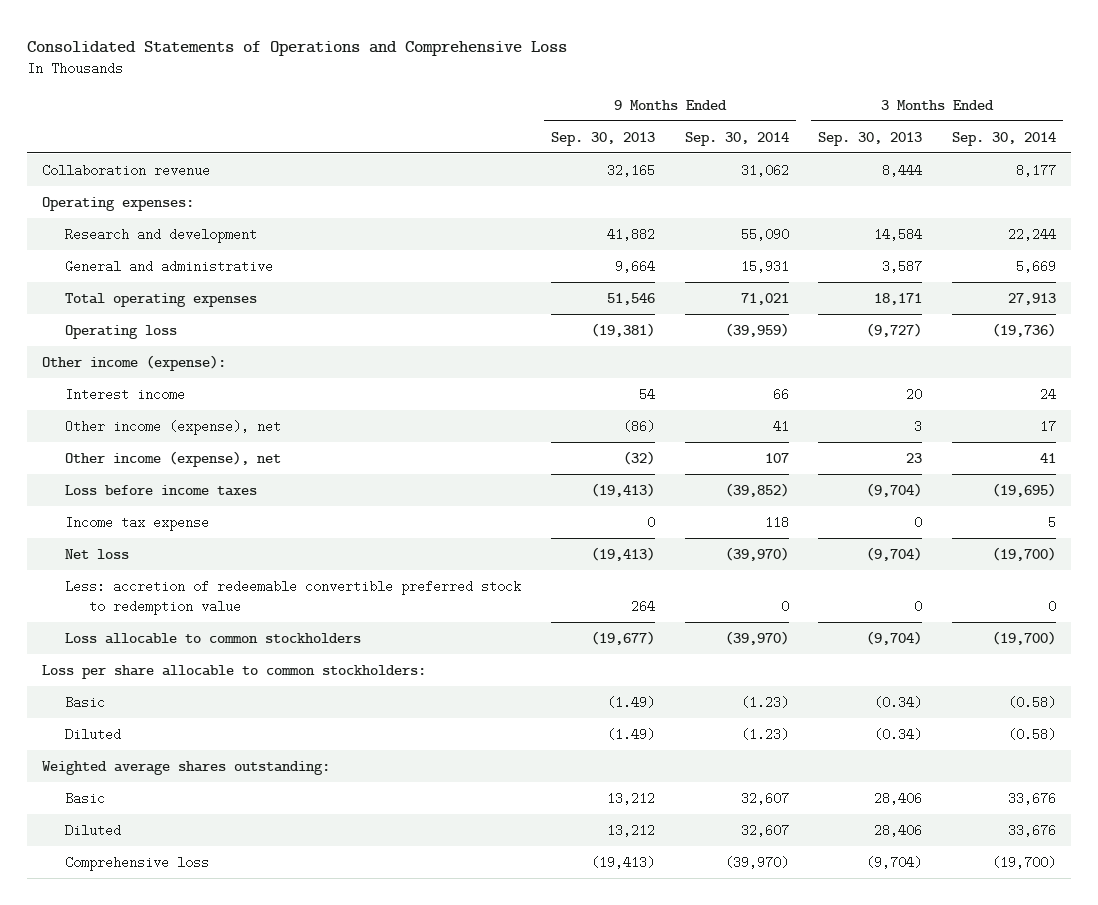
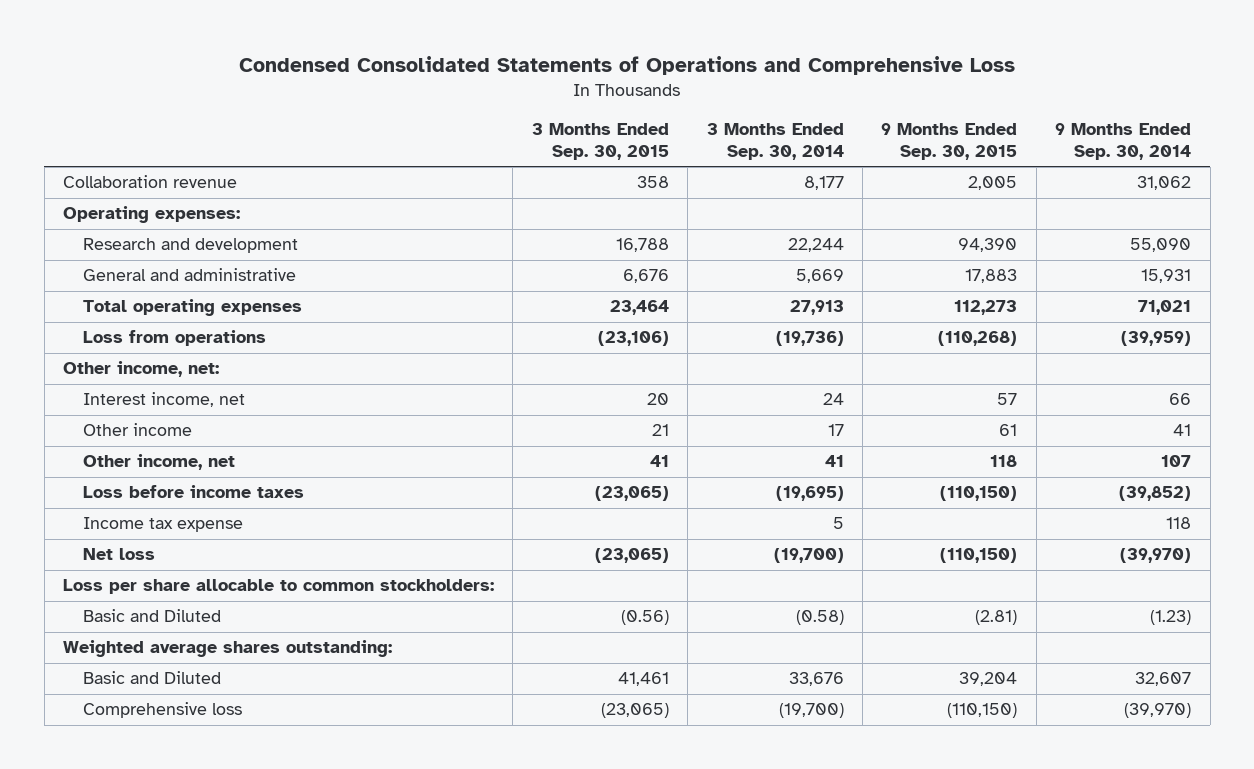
- Consolidated Statements of Operations and Comprehensive Loss
+ Condensed Consolidated Statements of Operations and Comprehensive Loss
- | 9 Months Ended Sep. 30, 2013 | 9 Months Ended Sep. 30, 2014 | 3 Months Ended Sep. 30, 2013 | 3 Months Ended Sep. 30, 2014
+ | 3 Months Ended Sep. 30, 2015 | 3 Months Ended Sep. 30, 2014 | 9 Months Ended Sep. 30, 2015 | 9 Months Ended Sep. 30, 2014
- Operating loss | (19,381) | (39,959) | (9,727) | (19,736)
- Other income (expense):
- Interest income | 54 | 66 | 20 | 24
- Other income (expense), net | (86) | 41 | 3 | 17
- Other income (expense), net | (32) | 107 | 23 | 41
+ Loss from operations | (23,106) | (19,736) | (110,268) | (39,959)
+ Other income, net:
+ Interest income, net | 20 | 24 | 57 | 66
+ Other income | 21 | 17 | 61 | 41
+ Other income, net | 41 | 41 | 118 | 107
- Less: accretion of redeemable convertible preferred stock to redemption value | 264 | 0 | 0 | 0
- Loss allocable to common stockholders | (19,677) | (39,970) | (9,704) | (19,700)
- Basic | (1.49) | (1.23) | (0.34) | (0.58)
- Diluted | (1.49) | (1.23) | (0.34) | (0.58)
+ Basic and Diluted | (0.56) | (0.58) | (2.81) | (1.23)
- Basic | 13,212 | 32,607 | 28,406 | 33,676
- Diluted | 13,212 | 32,607 | 28,406 | 33,676
+ Basic and Diluted | 41,461 | 33,676 | 39,204 | 32,607

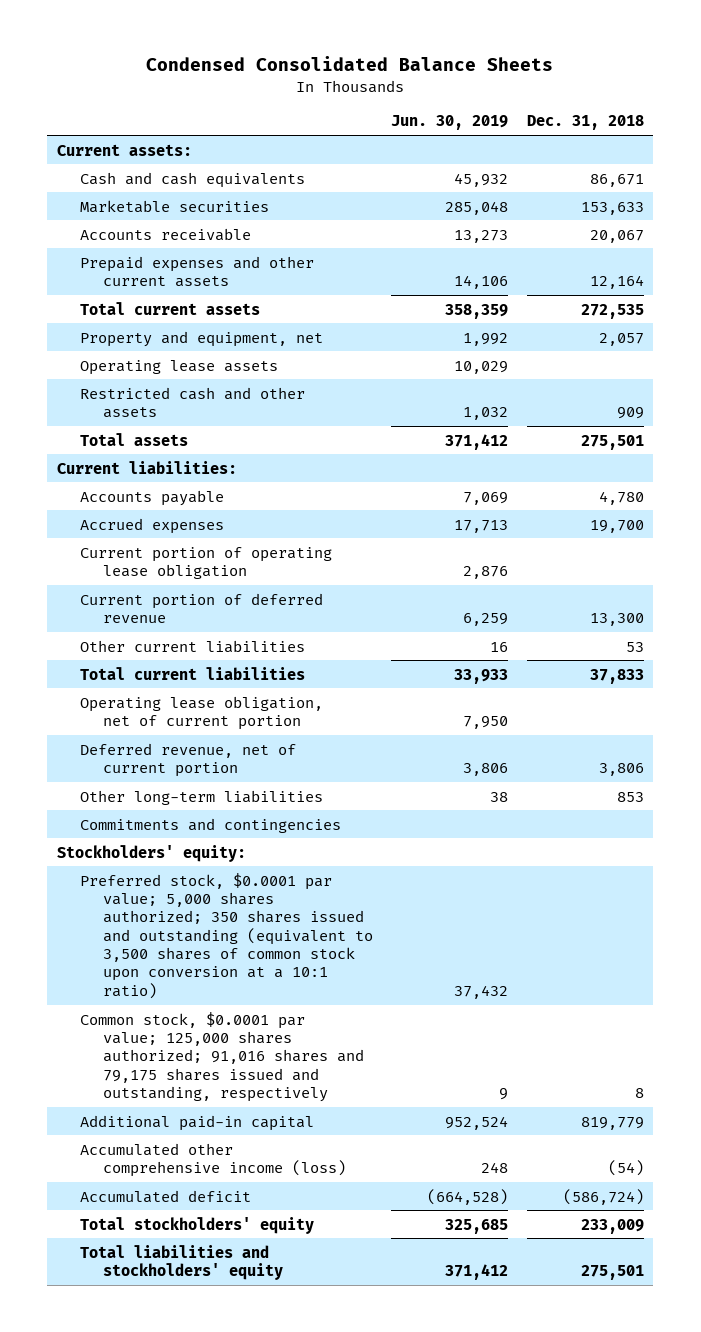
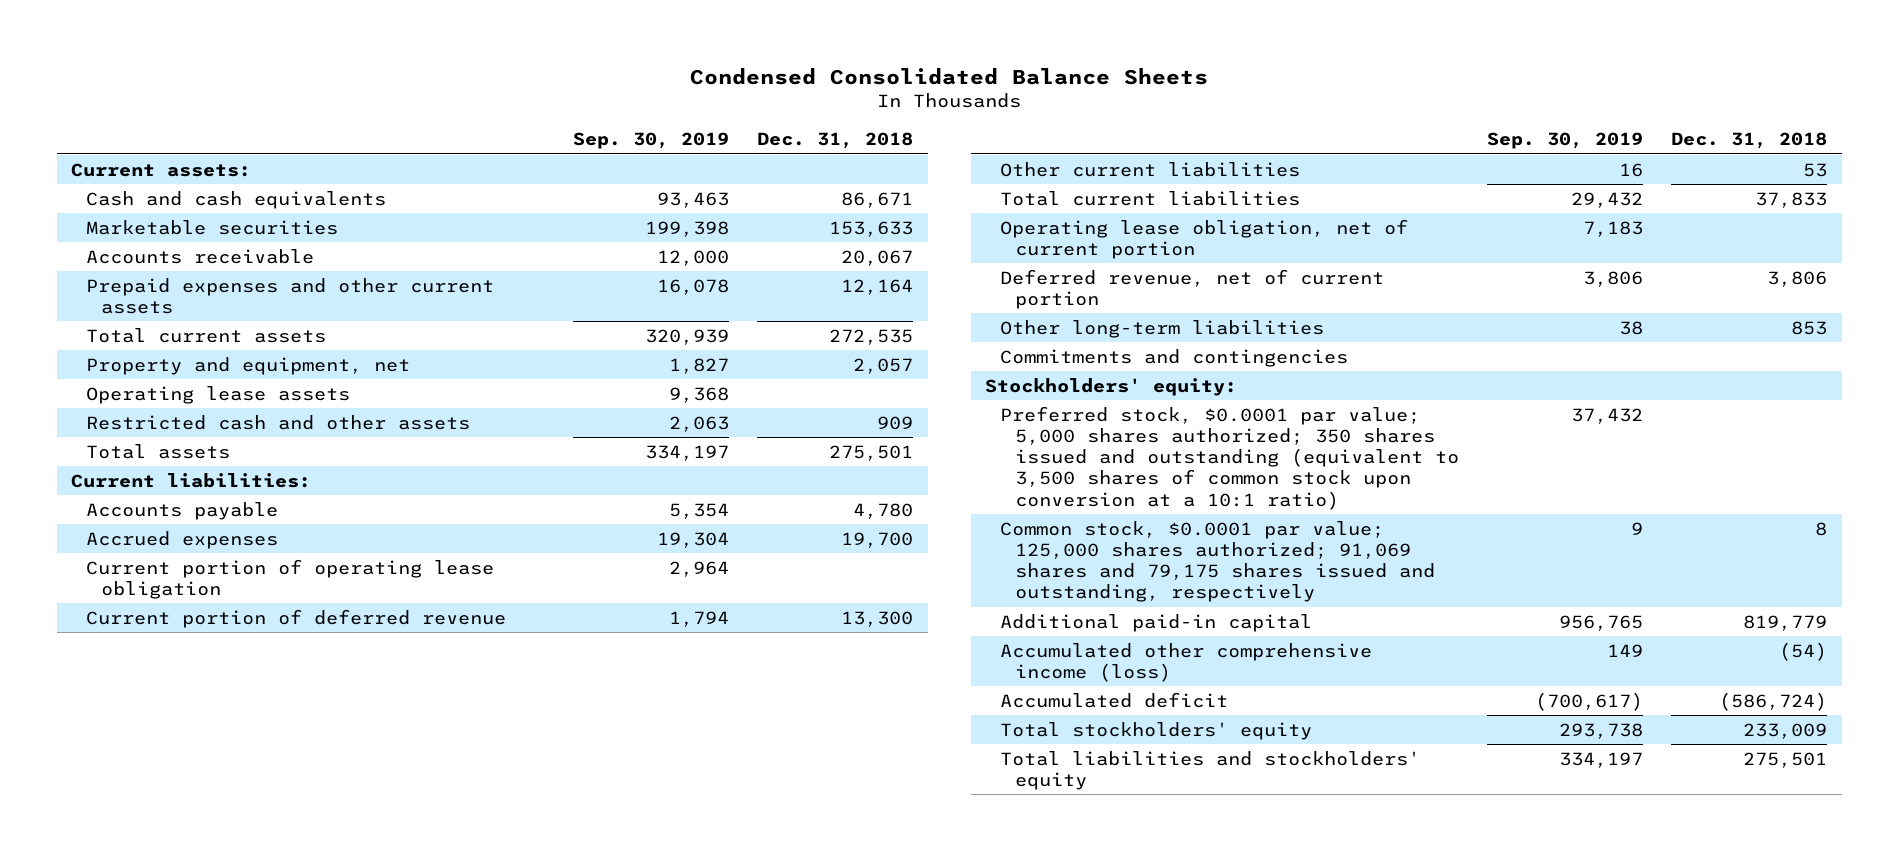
- | Jun. 30, 2019 | Dec. 31, 2018
+ | Sep. 30, 2019 | Dec. 31, 2018
- Common stock, $0.0001 par value; 125,000 shares authorized; 91,016 shares and 79,175 shares issued and outstanding, respectively | 9 | 8
+ Common stock, $0.0001 par value; 125,000 shares authorized; 91,069 shares and 79,175 shares issued and outstanding, respectively | 9 | 8

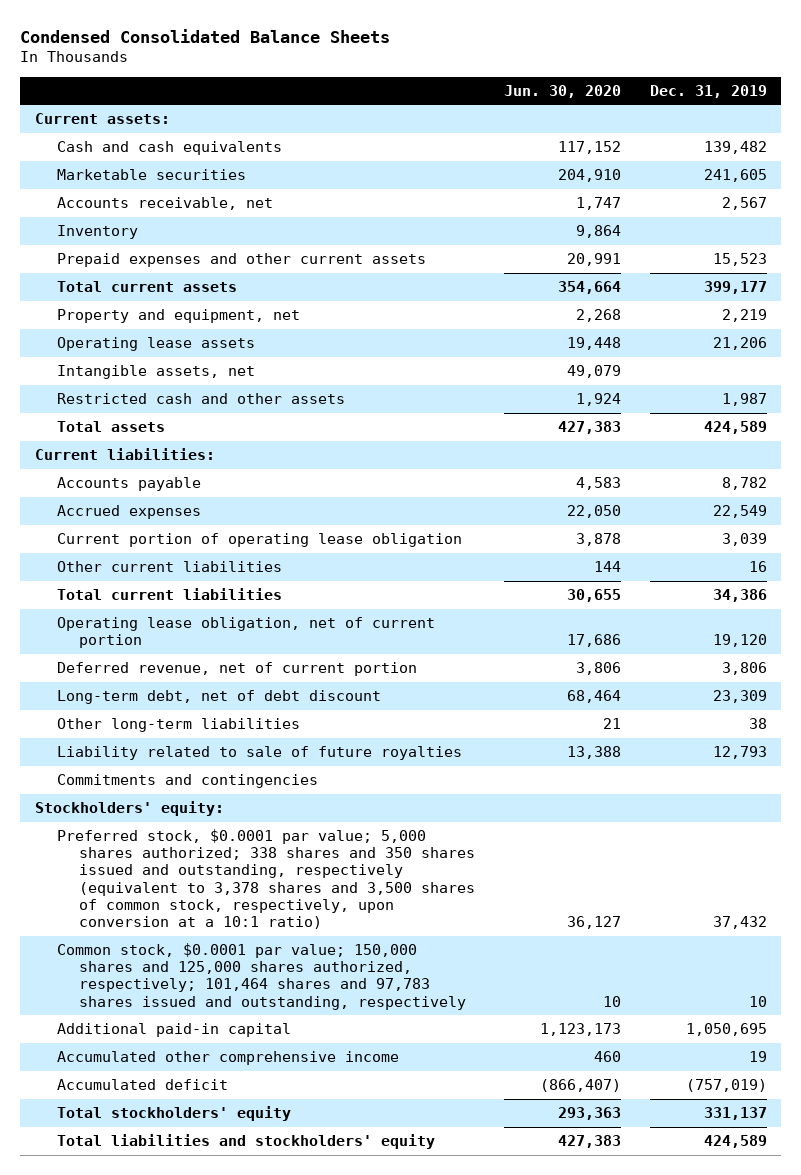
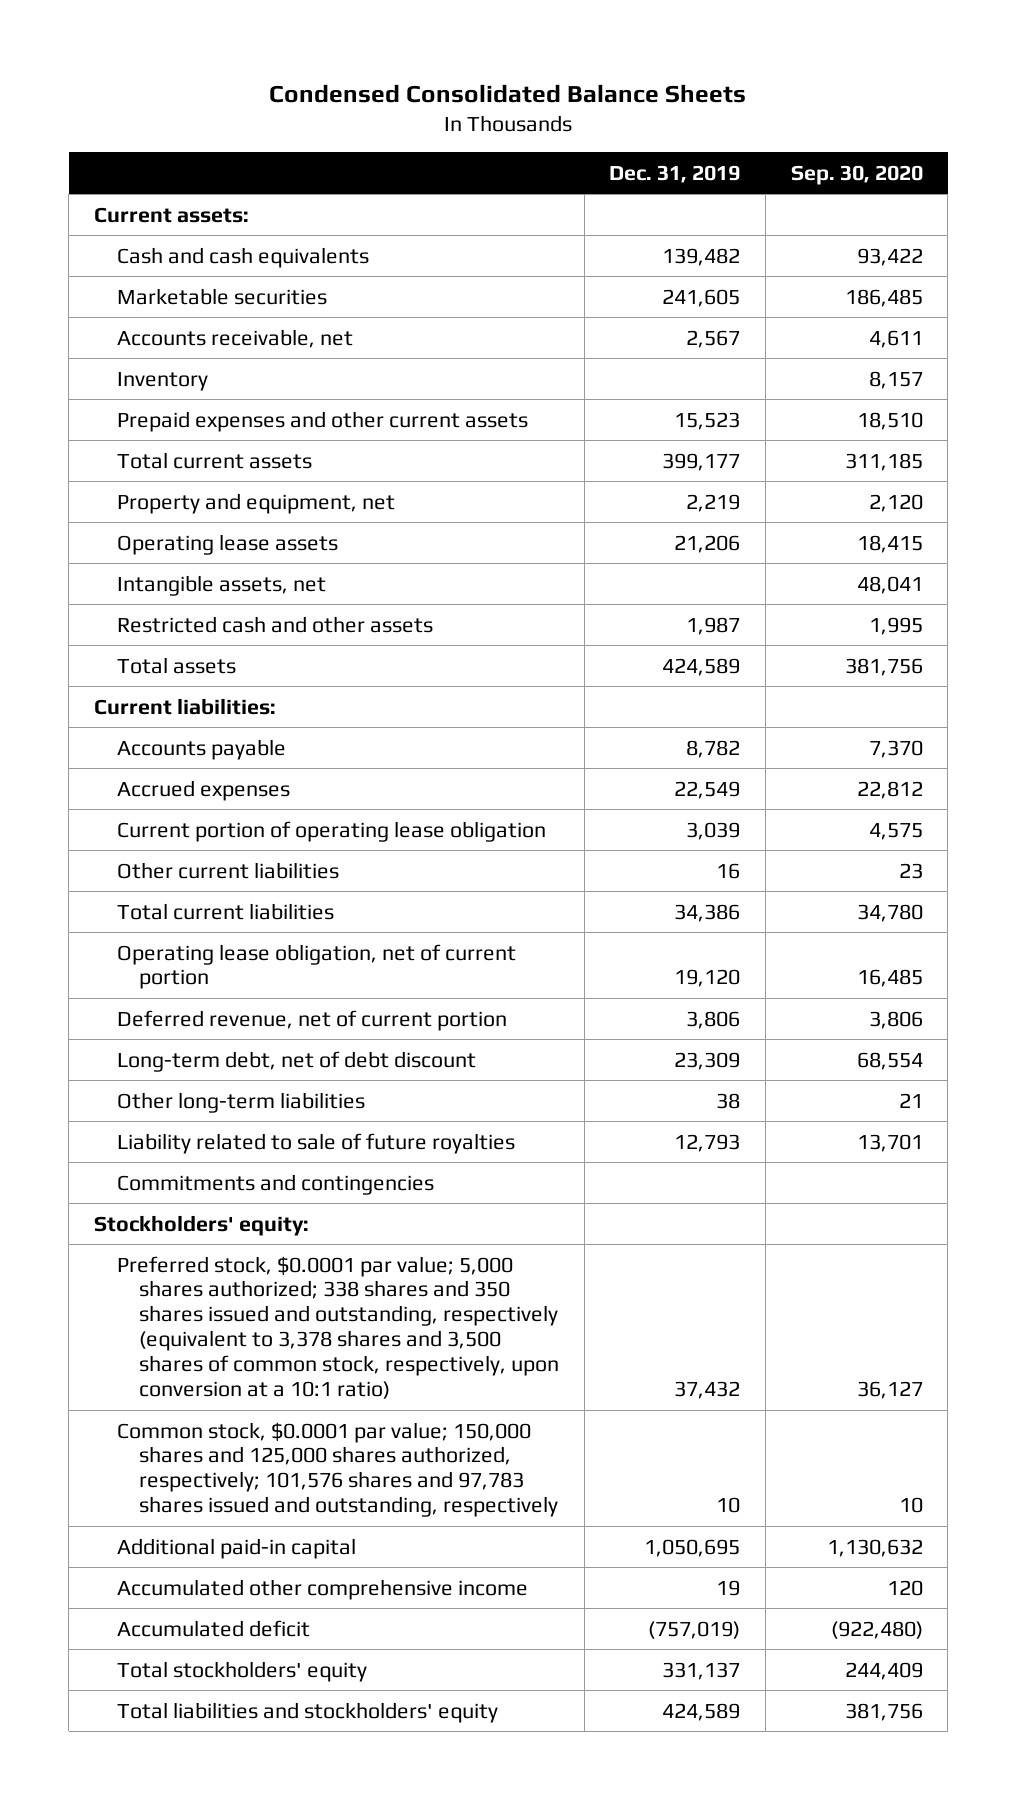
- | Jun. 30, 2020 | Dec. 31, 2019
+ | Dec. 31, 2019 | Sep. 30, 2020
- Common stock, $0.0001 par value; 150,000 shares and 125,000 shares authorized, respectively; 101,464 shares and 97,783 shares issued and outstanding, respectively | 10 | 10
+ Common stock, $0.0001 par value; 150,000 shares and 125,000 shares authorized, respectively; 101,576 shares and 97,783 shares issued and outstanding, respectively | 10 | 10

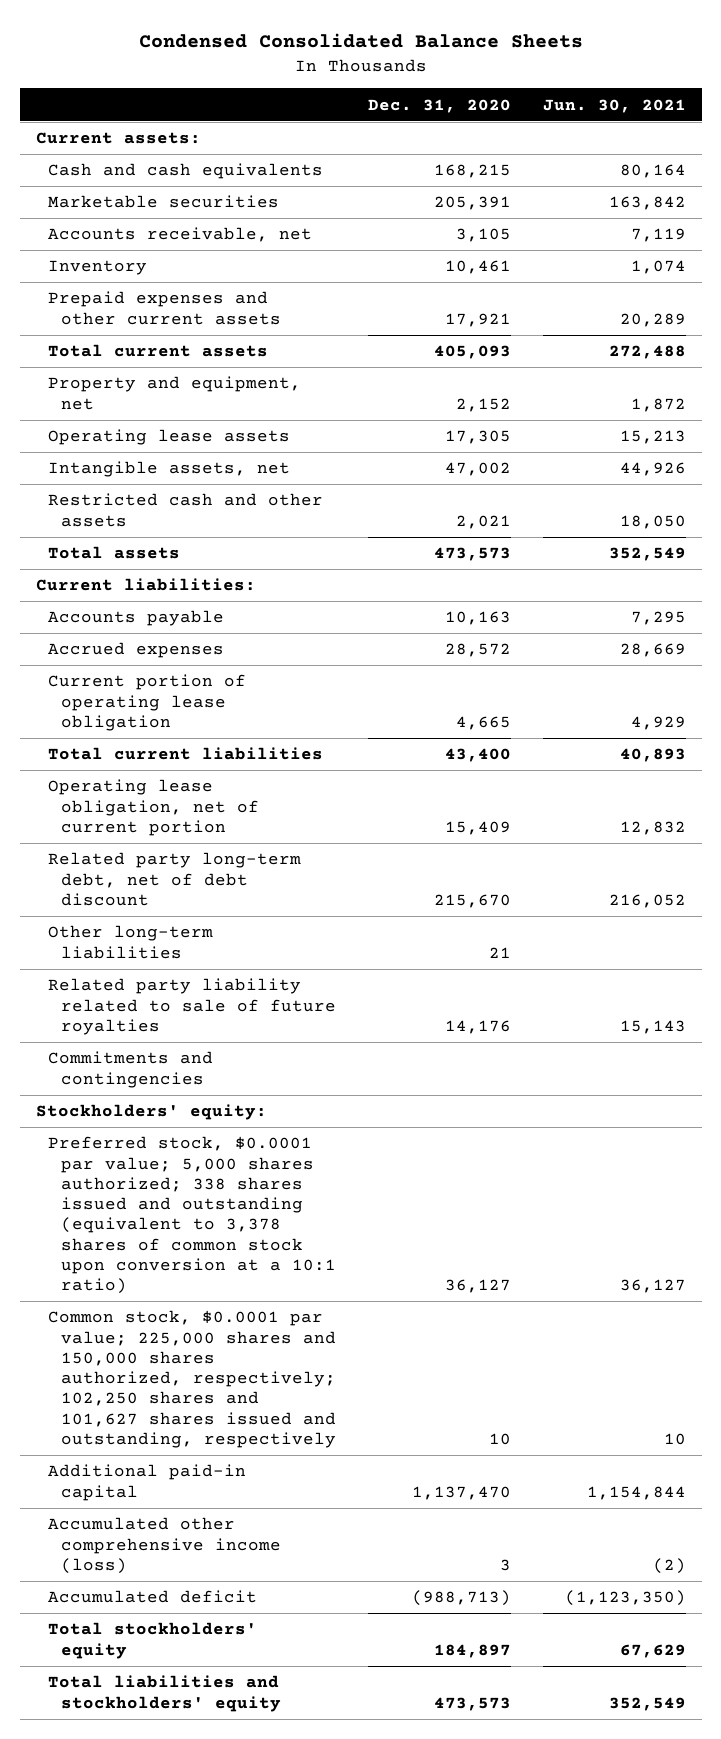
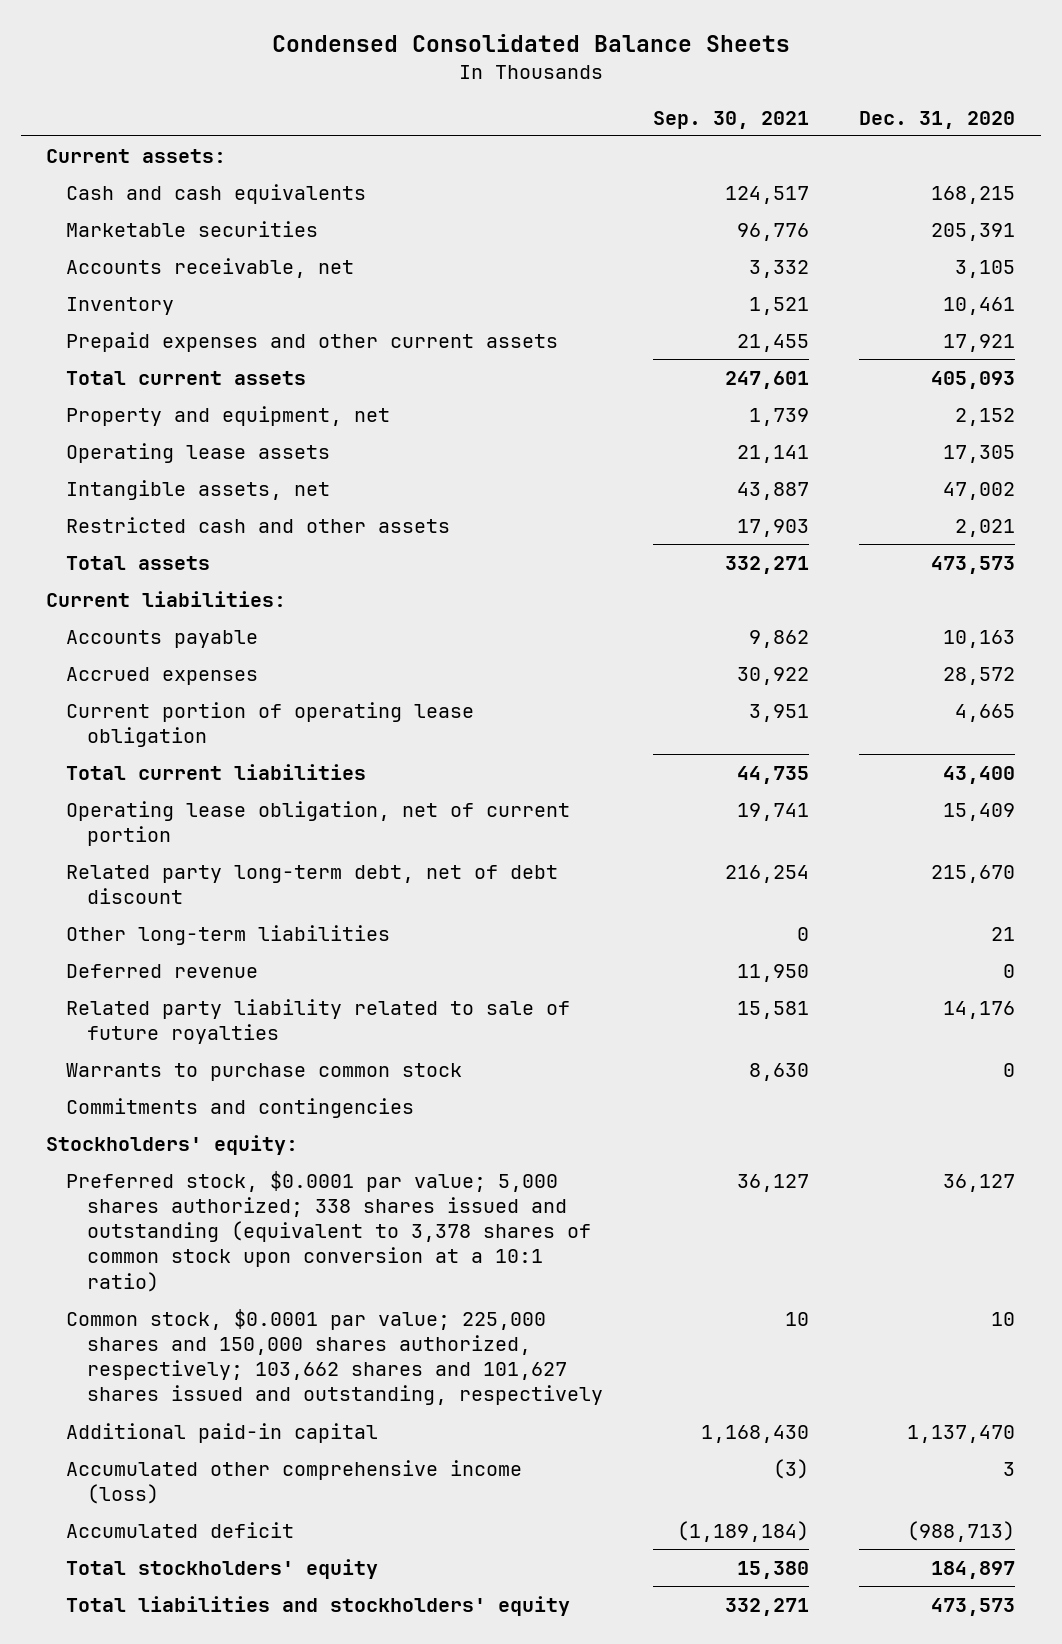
- | Dec. 31, 2020 | Jun. 30, 2021
+ | Sep. 30, 2021 | Dec. 31, 2020
+ Deferred revenue | 11,950 | 0
+ Warrants to purchase common stock | 8,630 | 0
- Common stock, $0.0001 par value; 225,000 shares and 150,000 shares authorized, respectively; 102,250 shares and 101,627 shares issued and outstanding, respectively | 10 | 10
+ Common stock, $0.0001 par value; 225,000 shares and 150,000 shares authorized, respectively; 103,662 shares and 101,627 shares issued and outstanding, respectively | 10 | 10

